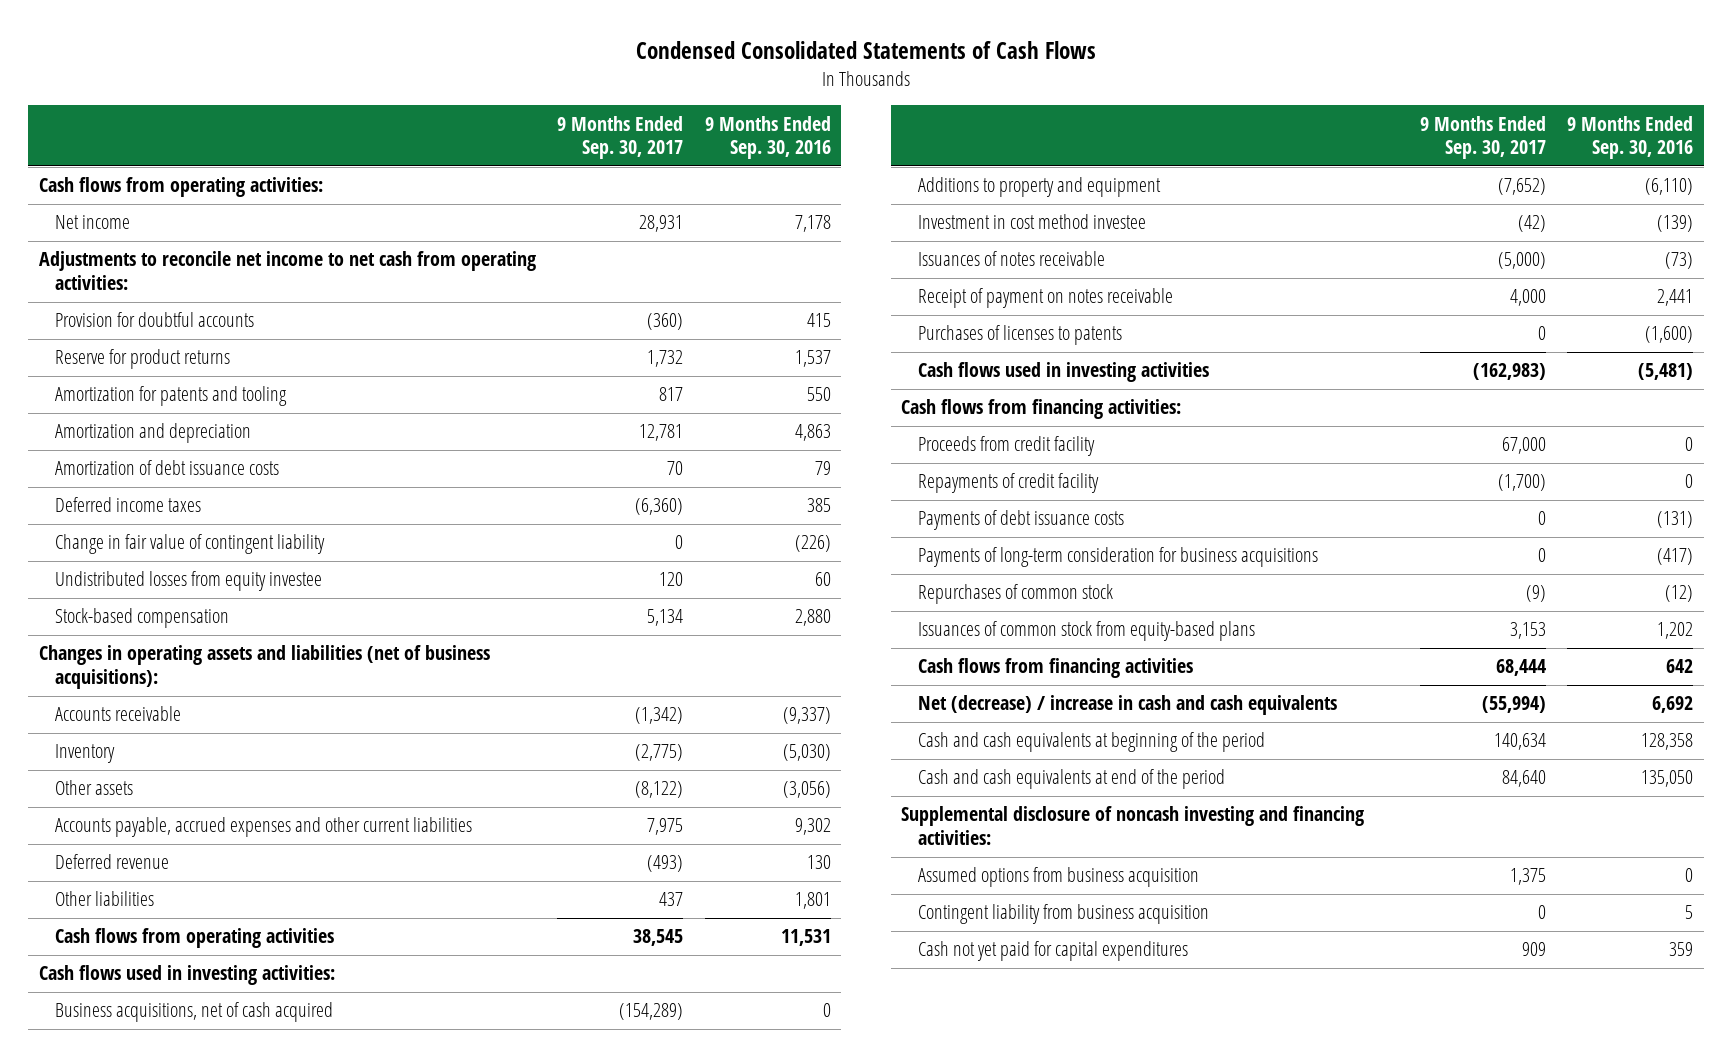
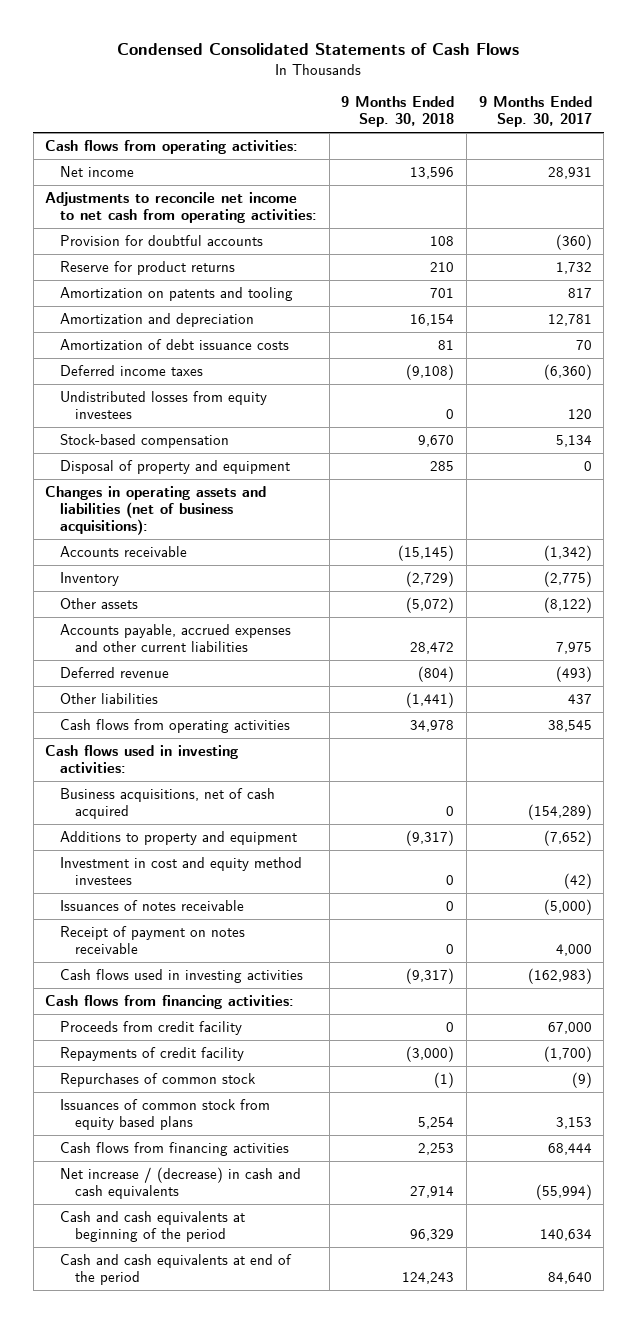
- | 9 Months Ended Sep. 30, 2017 | 9 Months Ended Sep. 30, 2016
+ | 9 Months Ended Sep. 30, 2018 | 9 Months Ended Sep. 30, 2017
- Amortization for patents and tooling | 817 | 550
+ Amortization on patents and tooling | 701 | 817
- Change in fair value of contingent liability | 0 | (226)
- Undistributed losses from equity investee | 120 | 60
+ Undistributed losses from equity investees | 0 | 120
+ Disposal of property and equipment | 285 | 0
- Investment in cost method investee | (42) | (139)
+ Investment in cost and equity method investees | 0 | (42)
- Purchases of licenses to patents | 0 | (1,600)
- Payments of debt issuance costs | 0 | (131)
- Payments of long-term consideration for business acquisitions | 0 | (417)
- Issuances of common stock from equity-based plans | 3,153 | 1,202
+ Issuances of common stock from equity based plans | 5,254 | 3,153
- Net (decrease) / increase in cash and cash equivalents | (55,994) | 6,692
+ Net increase / (decrease) in cash and cash equivalents | 27,914 | (55,994)
- Supplemental disclosure of noncash investing and financing activities:
- Assumed options from business acquisition | 1,375 | 0
- Contingent liability from business acquisition | 0 | 5
- Cash not yet paid for capital expenditures | 909 | 359

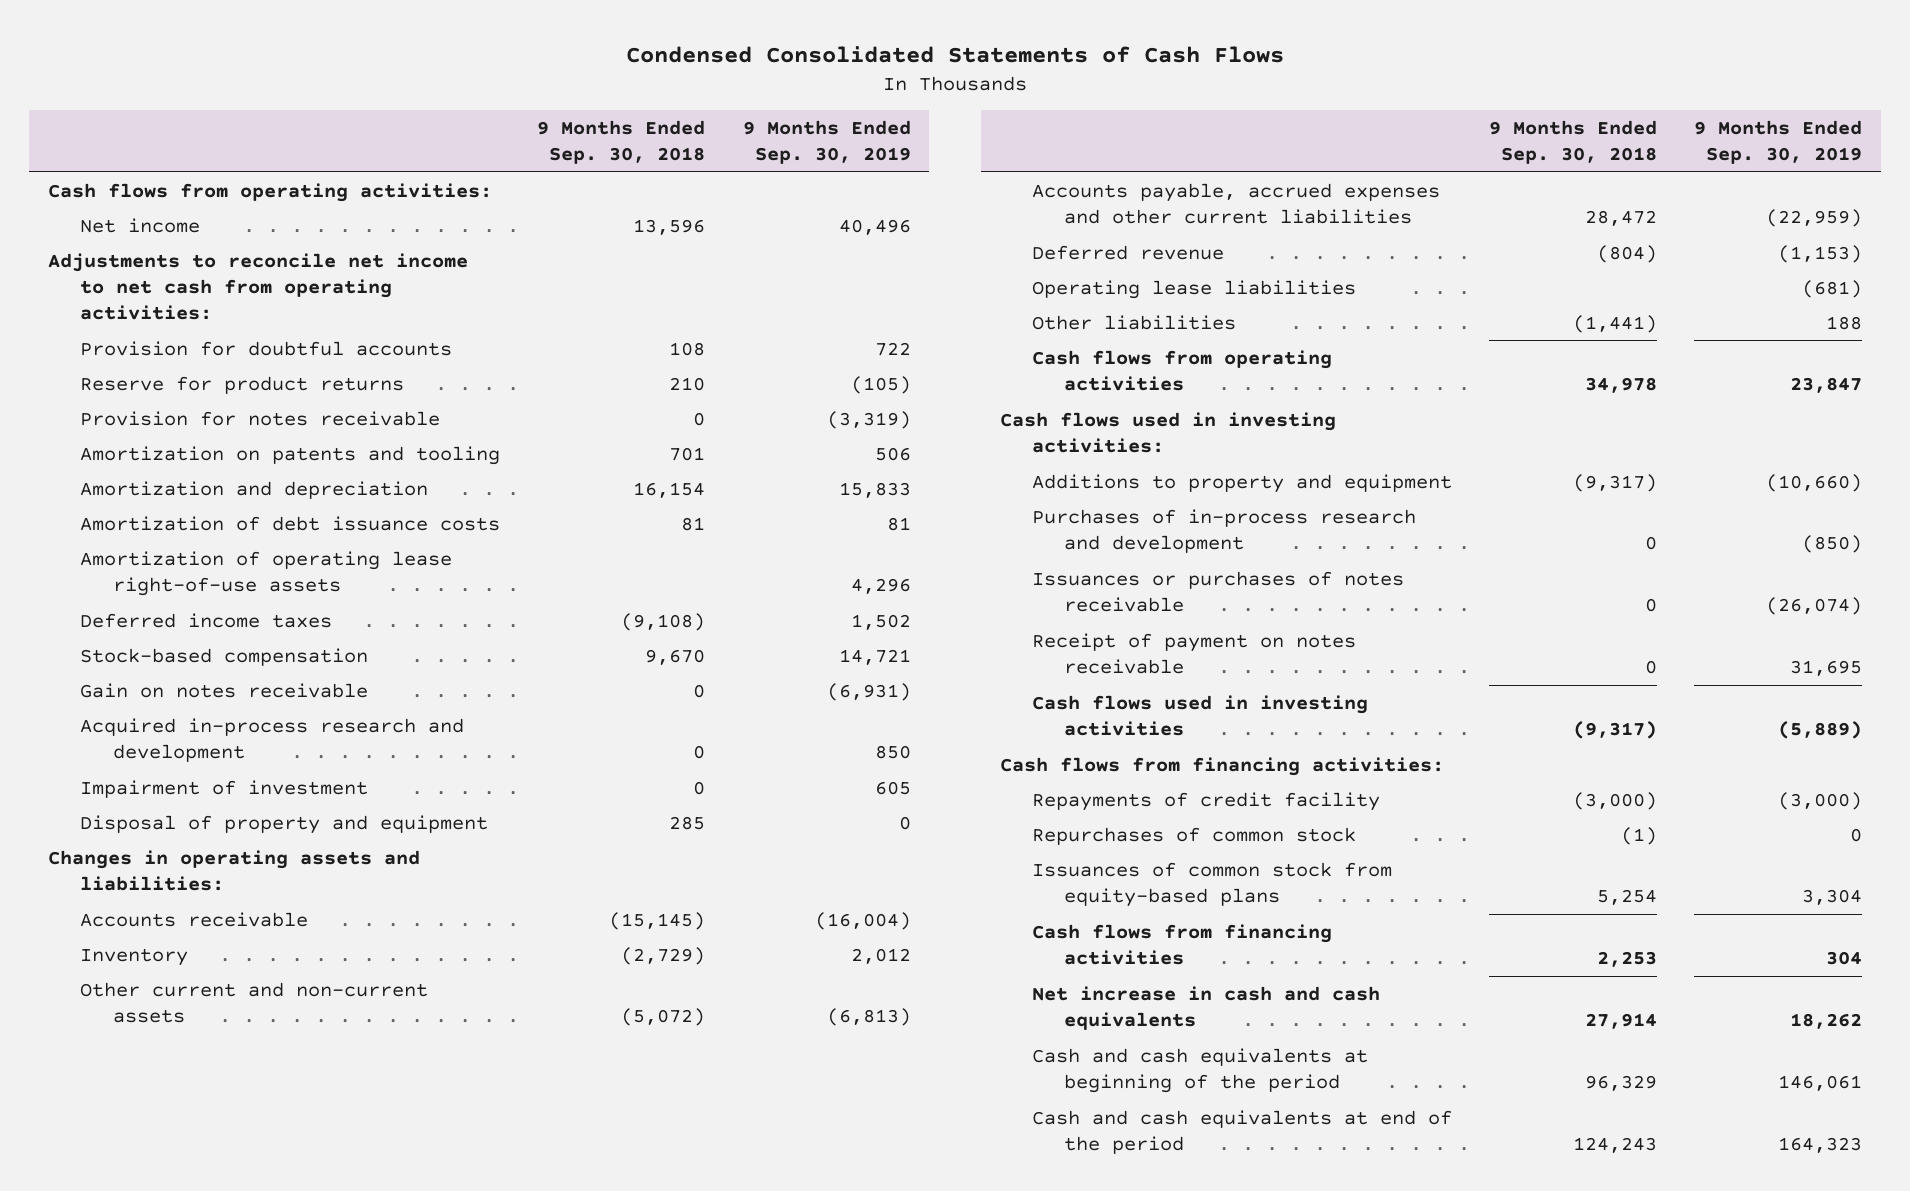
- | 9 Months Ended Sep. 30, 2018 | 9 Months Ended Sep. 30, 2017
+ | 9 Months Ended Sep. 30, 2018 | 9 Months Ended Sep. 30, 2019
+ Provision for notes receivable | 0 | (3,319)
+ Amortization of operating lease right-of-use assets | | 4,296
- Undistributed losses from equity investees | 0 | 120
+ Gain on notes receivable | 0 | (6,931)
+ Acquired in-process research and development | 0 | 850
+ Impairment of investment | 0 | 605
- Changes in operating assets and liabilities (net of business acquisitions):
+ Changes in operating assets and liabilities:
- Other assets | (5,072) | (8,122)
+ Other current and non-current assets | (5,072) | (6,813)
+ Operating lease liabilities | | (681)
- Business acquisitions, net of cash acquired | 0 | (154,289)
- Investment in cost and equity method investees | 0 | (42)
- Issuances of notes receivable | 0 | (5,000)
+ Purchases of in-process research and development | 0 | (850)
+ Issuances or purchases of notes receivable | 0 | (26,074)
- Proceeds from credit facility | 0 | 67,000
- Issuances of common stock from equity based plans | 5,254 | 3,153
+ Issuances of common stock from equity-based plans | 5,254 | 3,304
- Net increase / (decrease) in cash and cash equivalents | 27,914 | (55,994)
+ Net increase in cash and cash equivalents | 27,914 | 18,262

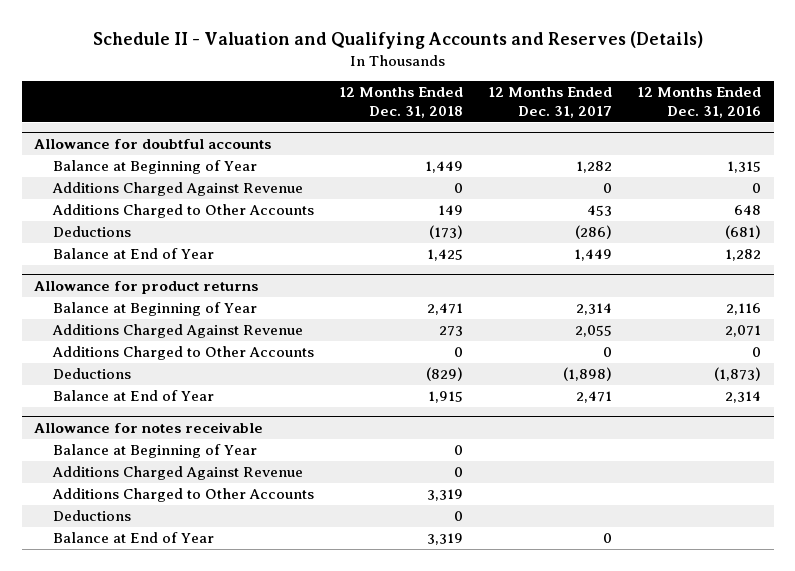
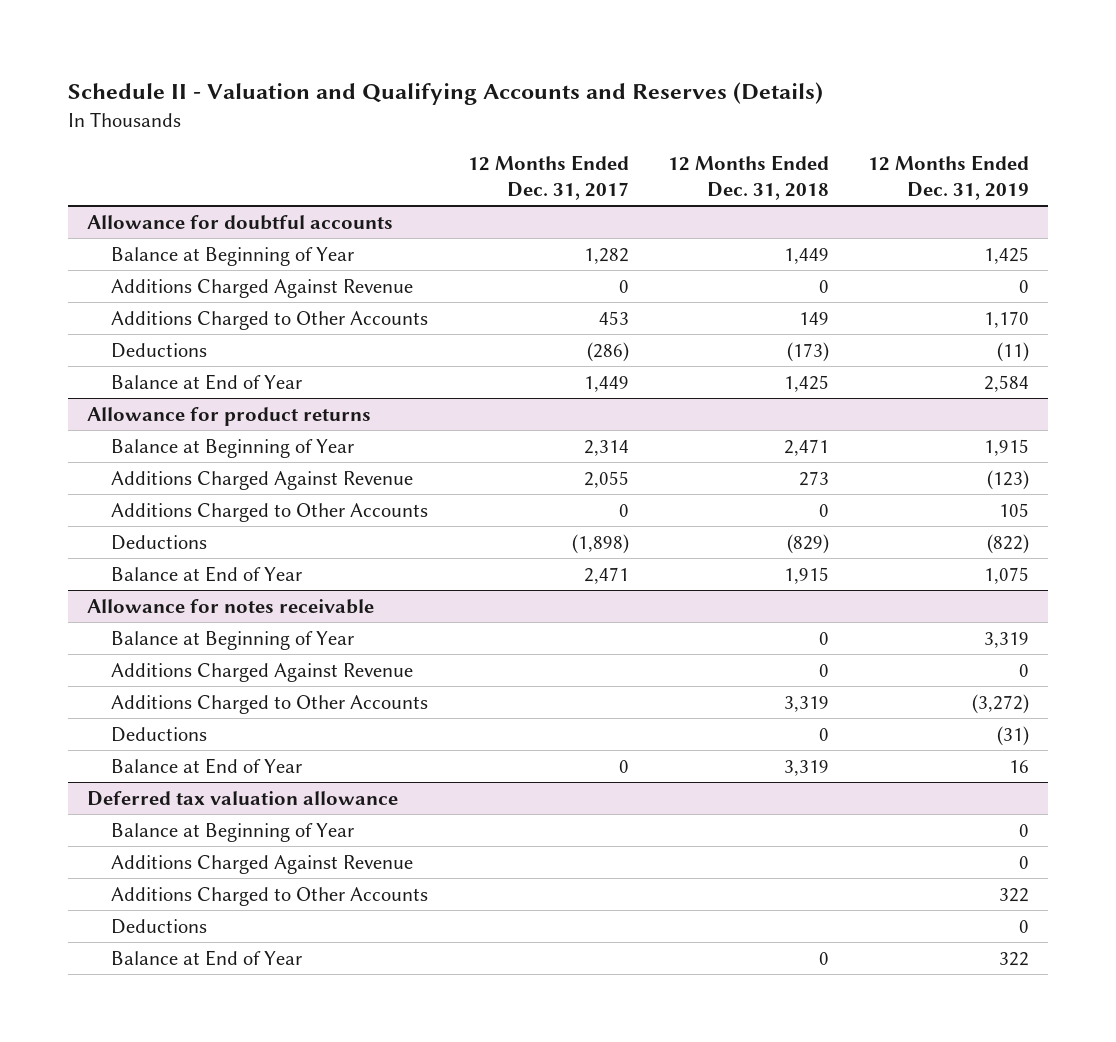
- | 12 Months Ended Dec. 31, 2018 | 12 Months Ended Dec. 31, 2017 | 12 Months Ended Dec. 31, 2016
+ | 12 Months Ended Dec. 31, 2017 | 12 Months Ended Dec. 31, 2018 | 12 Months Ended Dec. 31, 2019
+ Deferred tax valuation allowance
+ Balance at Beginning of Year | | | 0
+ Additions Charged Against Revenue | | | 0
+ Additions Charged to Other Accounts | | | 322
+ Deductions | | | 0
+ Balance at End of Year | | 0 | 322

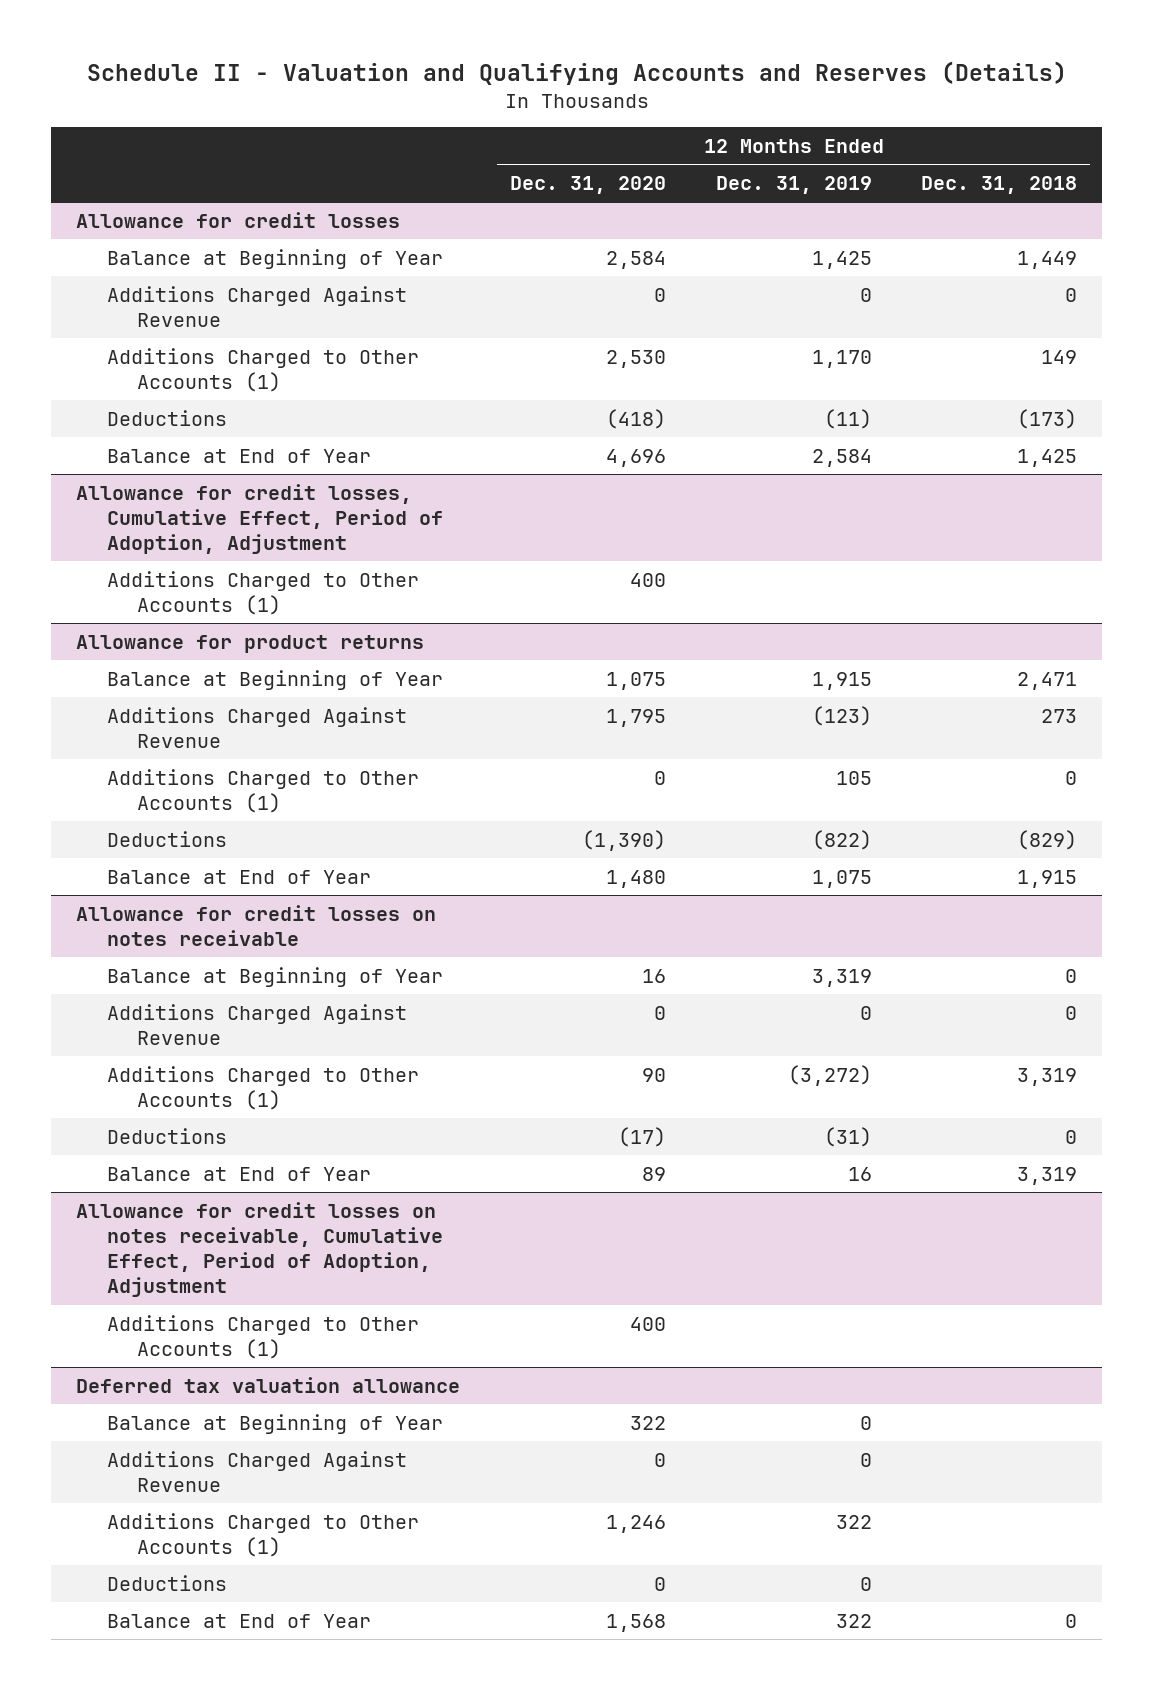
- | 12 Months Ended Dec. 31, 2017 | 12 Months Ended Dec. 31, 2018 | 12 Months Ended Dec. 31, 2019
+ | 12 Months Ended Dec. 31, 2020 | 12 Months Ended Dec. 31, 2019 | 12 Months Ended Dec. 31, 2018
- Allowance for doubtful accounts
+ Allowance for credit losses
- Additions Charged to Other Accounts | 453 | 149 | 1,170
+ Additions Charged to Other Accounts (1) | 2,530 | 1,170 | 149
+ Allowance for credit losses, Cumulative Effect, Period of Adoption, Adjustment
+ Additions Charged to Other Accounts (1) | 400 | |
@ Allowance for product returns
- Additions Charged to Other Accounts | 0 | 0 | 105
+ Additions Charged to Other Accounts (1) | 0 | 105 | 0
- Allowance for notes receivable
+ Allowance for credit losses on notes receivable
- Additions Charged to Other Accounts | | 3,319 | (3,272)
+ Additions Charged to Other Accounts (1) | 90 | (3,272) | 3,319
+ Allowance for credit losses on notes receivable, Cumulative Effect, Period of Adoption, Adjustment
+ Additions Charged to Other Accounts (1) | 400 | |
@ Deferred tax valuation allowance
- Additions Charged to Other Accounts | | | 322
+ Additions Charged to Other Accounts (1) | 1,246 | 322 |

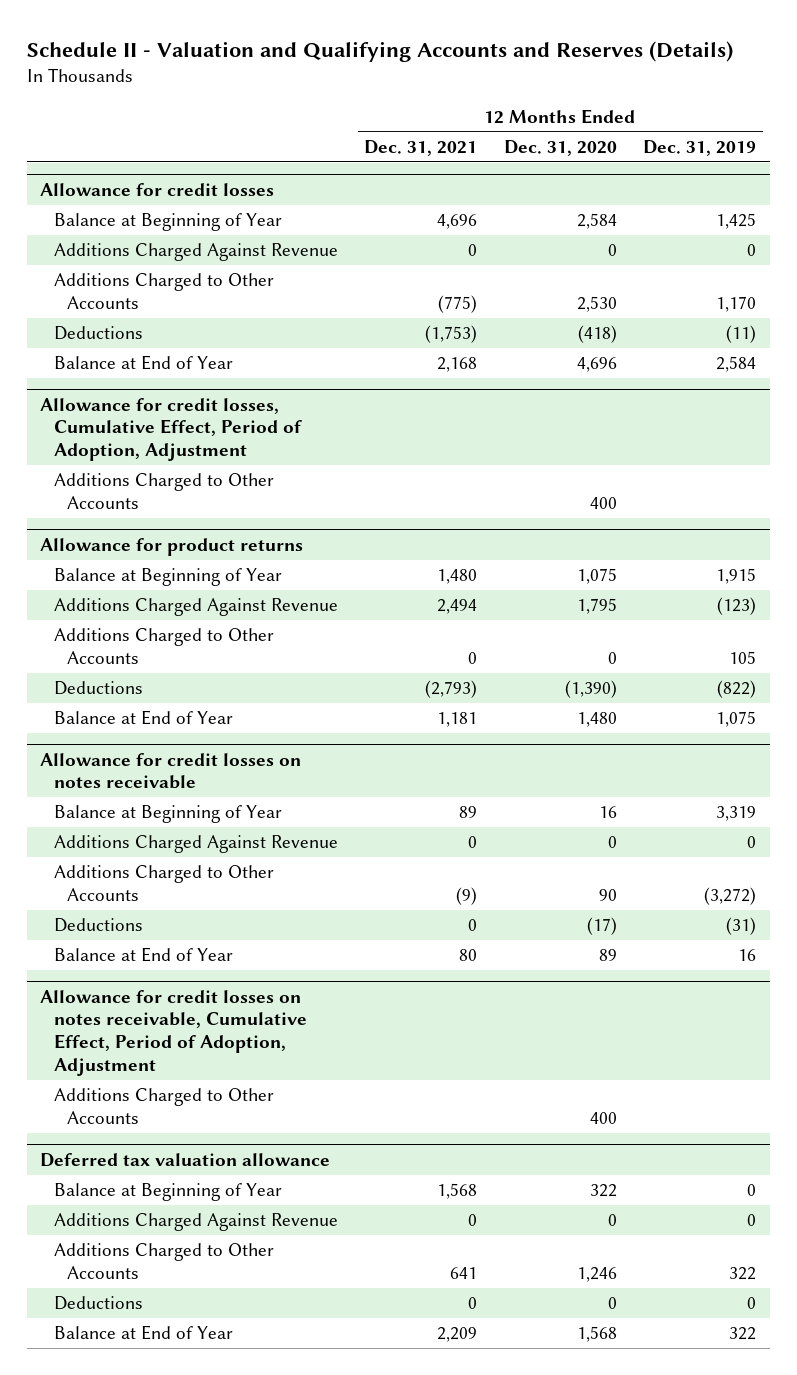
- | 12 Months Ended Dec. 31, 2020 | 12 Months Ended Dec. 31, 2019 | 12 Months Ended Dec. 31, 2018
+ | 12 Months Ended Dec. 31, 2021 | 12 Months Ended Dec. 31, 2020 | 12 Months Ended Dec. 31, 2019
@ Allowance for credit losses
- Additions Charged to Other Accounts (1) | 2,530 | 1,170 | 149
+ Additions Charged to Other Accounts | (775) | 2,530 | 1,170
@ Allowance for credit losses, Cumulative Effect, Period of Adoption, Adjustment
- Additions Charged to Other Accounts (1) | 400 | |
+ Additions Charged to Other Accounts | | 400 |
@ Allowance for product returns
- Additions Charged to Other Accounts (1) | 0 | 105 | 0
+ Additions Charged to Other Accounts | 0 | 0 | 105
@ Allowance for credit losses on notes receivable
- Additions Charged to Other Accounts (1) | 90 | (3,272) | 3,319
+ Additions Charged to Other Accounts | (9) | 90 | (3,272)
@ Allowance for credit losses on notes receivable, Cumulative Effect, Period of Adoption, Adjustment
- Additions Charged to Other Accounts (1) | 400 | |
+ Additions Charged to Other Accounts | | 400 |
@ Deferred tax valuation allowance
- Additions Charged to Other Accounts (1) | 1,246 | 322 |
+ Additions Charged to Other Accounts | 641 | 1,246 | 322

